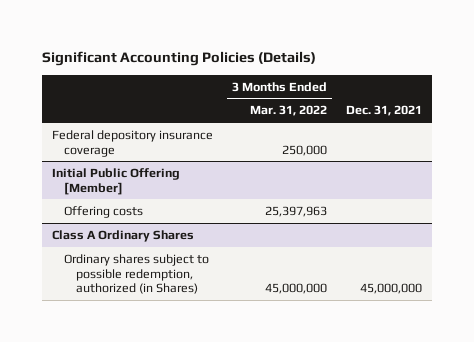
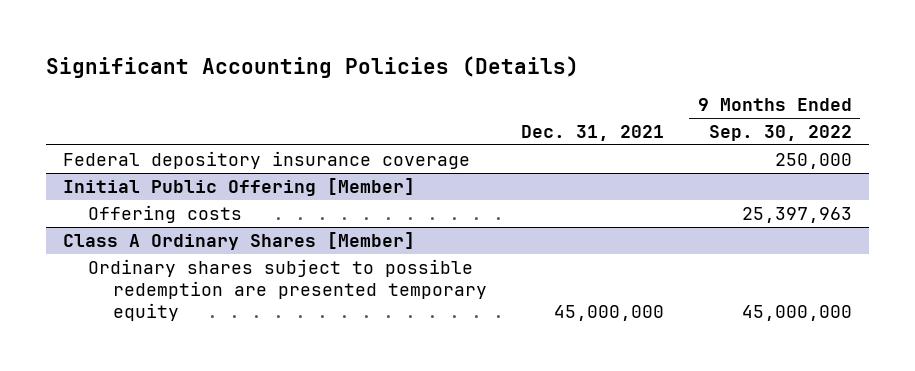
- | 3 Months Ended Mar. 31, 2022 | Dec. 31, 2021
+ | Dec. 31, 2021 | 9 Months Ended Sep. 30, 2022
- Class A Ordinary Shares
- Ordinary shares subject to possible redemption, authorized (in Shares) | 45,000,000 | 45,000,000
+ Class A Ordinary Shares [Member]
+ Ordinary shares subject to possible redemption are presented temporary equity | 45,000,000 | 45,000,000

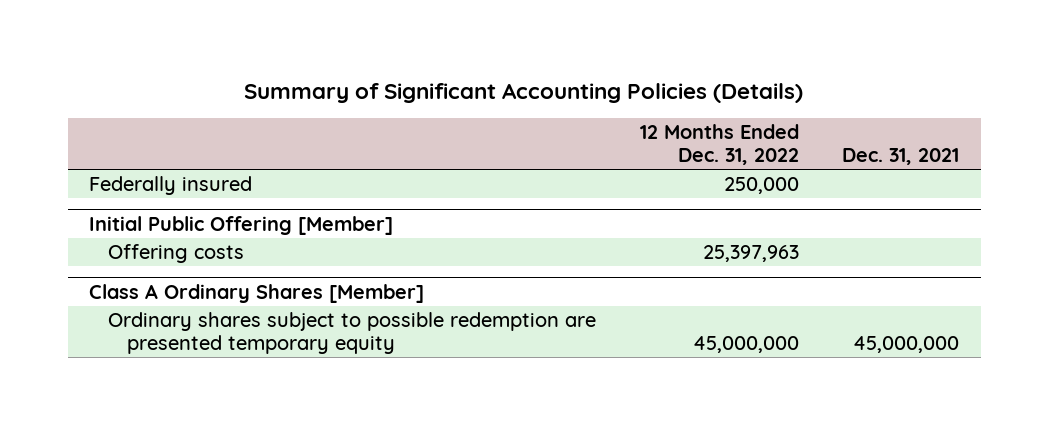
- Significant Accounting Policies (Details)
+ Summary of Significant Accounting Policies (Details)
- | Dec. 31, 2021 | 9 Months Ended Sep. 30, 2022
+ | 12 Months Ended Dec. 31, 2022 | Dec. 31, 2021
- Federal depository insurance coverage | | 250,000
+ Federally insured | 250,000 |

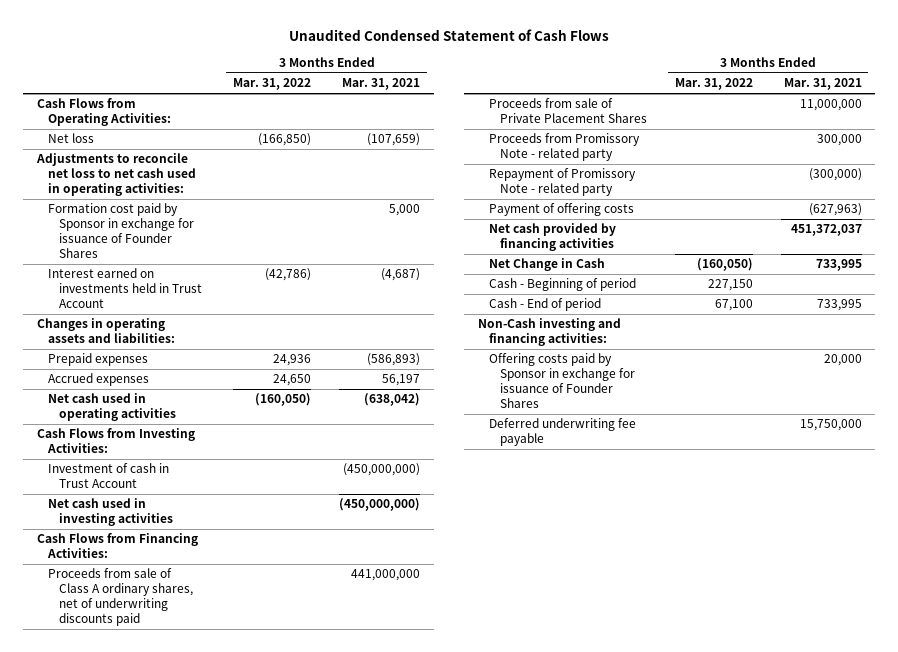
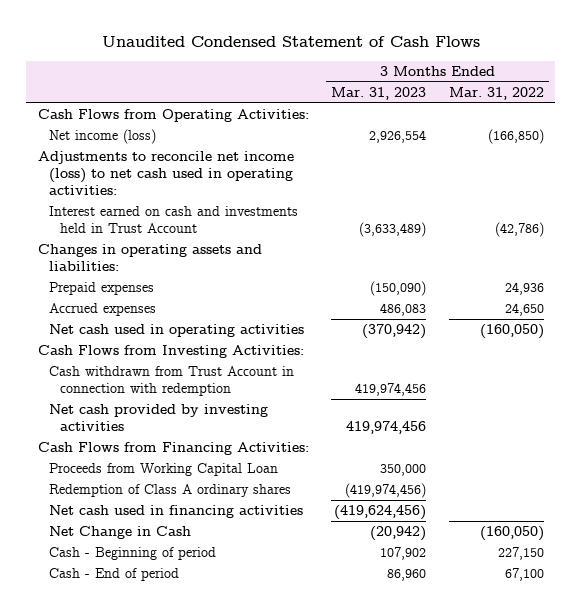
- | 3 Months Ended Mar. 31, 2022 | 3 Months Ended Mar. 31, 2021
+ | 3 Months Ended Mar. 31, 2023 | 3 Months Ended Mar. 31, 2022
- Net loss | (166,850) | (107,659)
- Adjustments to reconcile net loss to net cash used in operating activities:
- Formation cost paid by Sponsor in exchange for issuance of Founder Shares | | 5,000
- Interest earned on investments held in Trust Account | (42,786) | (4,687)
+ Net income (loss) | 2,926,554 | (166,850)
+ Adjustments to reconcile net income (loss) to net cash used in operating activities:
+ Interest earned on cash and investments held in Trust Account | (3,633,489) | (42,786)
- Investment of cash in Trust Account | | (450,000,000)
- Net cash used in investing activities | | (450,000,000)
+ Cash withdrawn from Trust Account in connection with redemption | 419,974,456 |
+ Net cash provided by investing activities | 419,974,456 |
- Proceeds from sale of Class A ordinary shares, net of underwriting discounts paid | | 441,000,000
- Proceeds from sale of Private Placement Shares | | 11,000,000
- Proceeds from Promissory Note - related party | | 300,000
- Repayment of Promissory Note - related party | | (300,000)
- Payment of offering costs | | (627,963)
- Net cash provided by financing activities | | 451,372,037
+ Proceeds from Working Capital Loan | 350,000 |
+ Redemption of Class A ordinary shares | (419,974,456) |
+ Net cash used in financing activities | (419,624,456) |
- Non-Cash investing and financing activities:
- Offering costs paid by Sponsor in exchange for issuance of Founder Shares | | 20,000
- Deferred underwriting fee payable | | 15,750,000

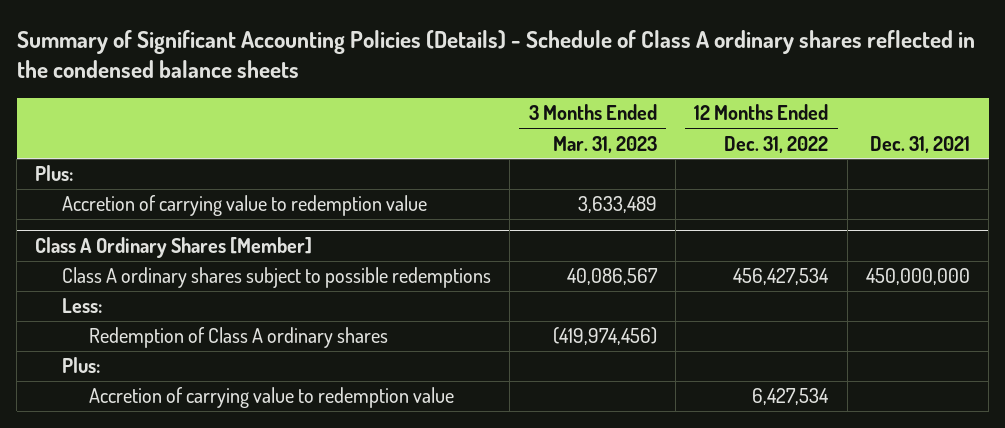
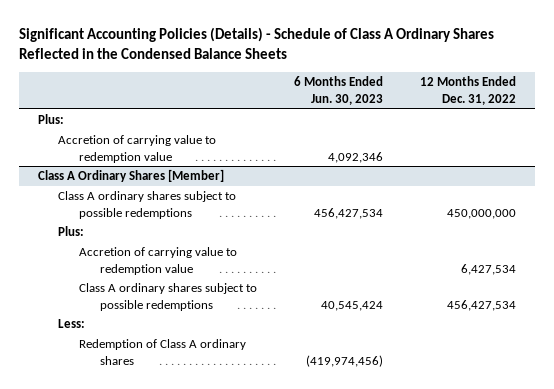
- Summary of Significant Accounting Policies (Details) - Schedule of Class A ordinary shares reflected in the condensed balance sheets
+ Significant Accounting Policies (Details) - Schedule of Class A Ordinary Shares Reflected in the Condensed Balance Sheets
- | 3 Months Ended Mar. 31, 2023 | 12 Months Ended Dec. 31, 2022 | Dec. 31, 2021
+ | 6 Months Ended Jun. 30, 2023 | 12 Months Ended Dec. 31, 2022
@ Class A Ordinary Shares [Member]
+ Class A ordinary shares subject to possible redemptions | 456,427,534 | 450,000,000
moved up: Plus:
moved up: Accretion of carrying value to redemption value | | 6,427,534

